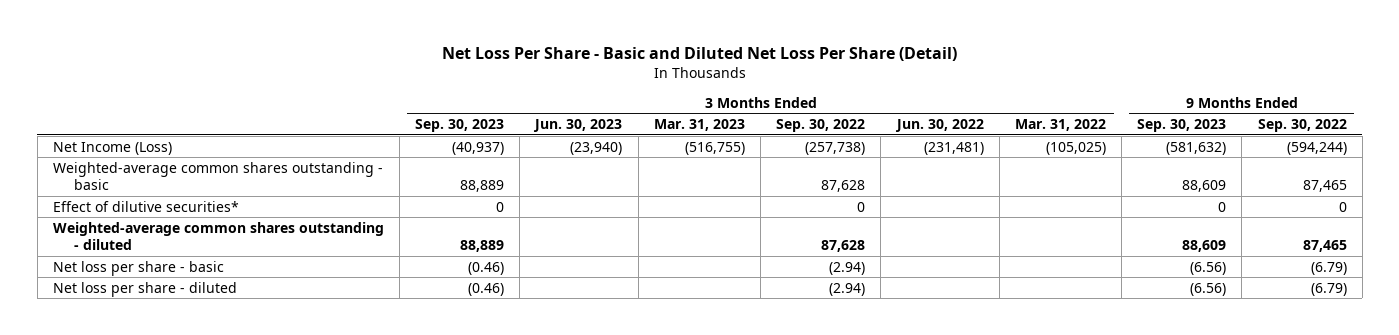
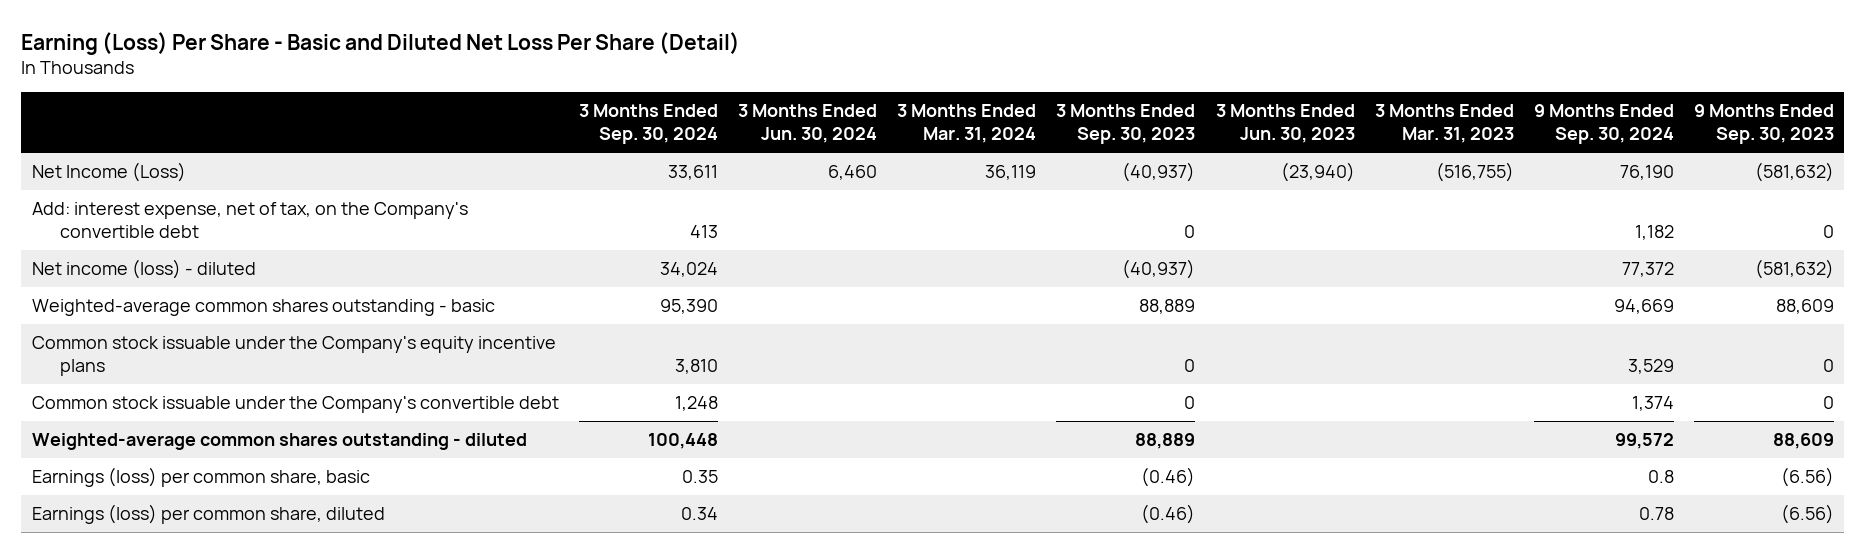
- Net Loss Per Share - Basic and Diluted Net Loss Per Share (Detail)
+ Earning (Loss) Per Share - Basic and Diluted Net Loss Per Share (Detail)
- | 3 Months Ended Sep. 30, 2023 | 3 Months Ended Jun. 30, 2023 | 3 Months Ended Mar. 31, 2023 | 3 Months Ended Sep. 30, 2022 | 3 Months Ended Jun. 30, 2022 | 3 Months Ended Mar. 31, 2022 | 9 Months Ended Sep. 30, 2023 | 9 Months Ended Sep. 30, 2022
+ | 3 Months Ended Sep. 30, 2024 | 3 Months Ended Jun. 30, 2024 | 3 Months Ended Mar. 31, 2024 | 3 Months Ended Sep. 30, 2023 | 3 Months Ended Jun. 30, 2023 | 3 Months Ended Mar. 31, 2023 | 9 Months Ended Sep. 30, 2024 | 9 Months Ended Sep. 30, 2023
+ Add: interest expense, net of tax, on the Company's convertible debt | 413 | | | 0 | | | 1,182 | 0
+ Net income (loss) - diluted | 34,024 | | | (40,937) | | | 77,372 | (581,632)
- Effect of dilutive securities* | 0 | | | 0 | | | 0 | 0
+ Common stock issuable under the Company's equity incentive plans | 3,810 | | | 0 | | | 3,529 | 0
+ Common stock issuable under the Company's convertible debt | 1,248 | | | 0 | | | 1,374 | 0
- Net loss per share - basic | (0.46) | | | (2.94) | | | (6.56) | (6.79)
- Net loss per share - diluted | (0.46) | | | (2.94) | | | (6.56) | (6.79)
+ Earnings (loss) per common share, basic | 0.35 | | | (0.46) | | | 0.8 | (6.56)
+ Earnings (loss) per common share, diluted | 0.34 | | | (0.46) | | | 0.78 | (6.56)

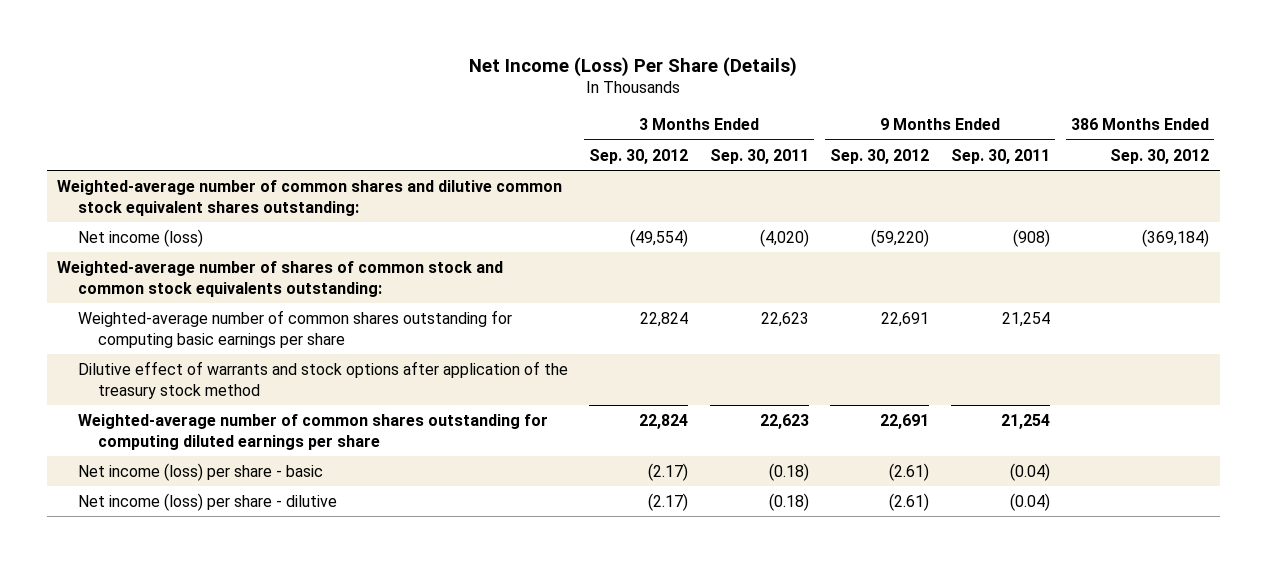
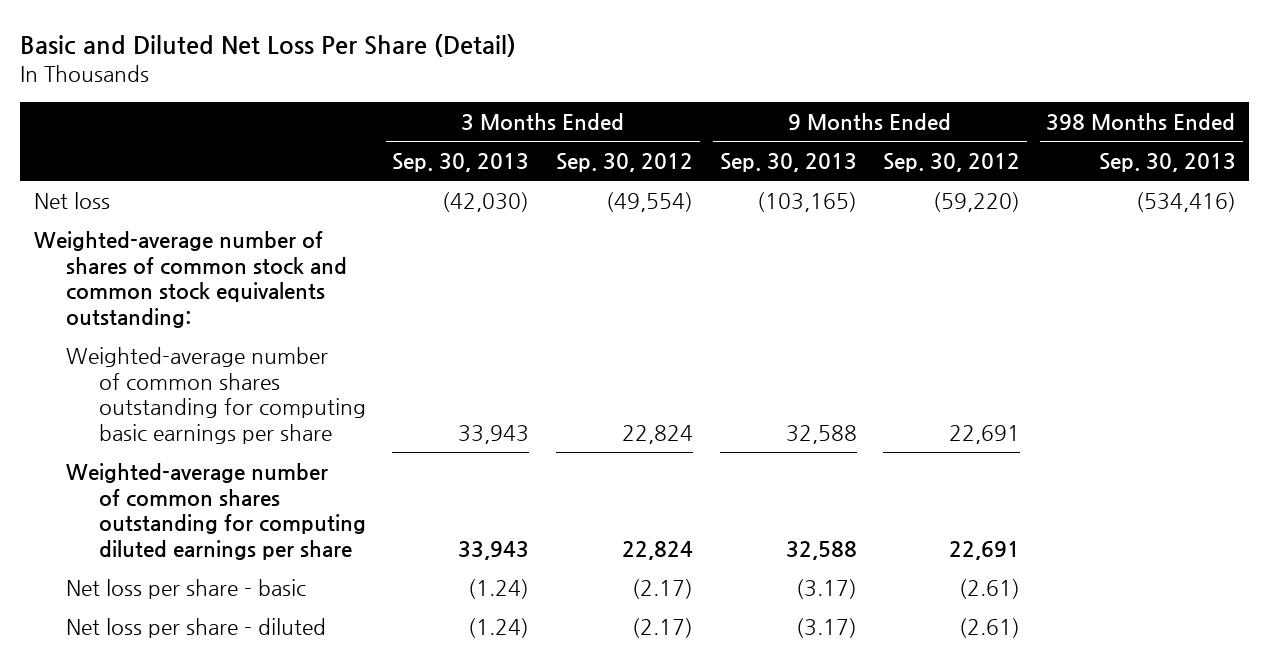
- Net Income (Loss) Per Share (Details)
+ Basic and Diluted Net Loss Per Share (Detail)
- | 3 Months Ended Sep. 30, 2012 | 3 Months Ended Sep. 30, 2011 | 9 Months Ended Sep. 30, 2012 | 9 Months Ended Sep. 30, 2011 | 386 Months Ended Sep. 30, 2012
+ | 3 Months Ended Sep. 30, 2013 | 3 Months Ended Sep. 30, 2012 | 9 Months Ended Sep. 30, 2013 | 9 Months Ended Sep. 30, 2012 | 398 Months Ended Sep. 30, 2013
- Weighted-average number of common shares and dilutive common stock equivalent shares outstanding:
- Net income (loss) | (49,554) | (4,020) | (59,220) | (908) | (369,184)
+ Net loss | (42,030) | (49,554) | (103,165) | (59,220) | (534,416)
- Dilutive effect of warrants and stock options after application of the treasury stock method
- Net income (loss) per share - basic | (2.17) | (0.18) | (2.61) | (0.04) |
- Net income (loss) per share - dilutive | (2.17) | (0.18) | (2.61) | (0.04) |
+ Net loss per share - basic | (1.24) | (2.17) | (3.17) | (2.61) |
+ Net loss per share - diluted | (1.24) | (2.17) | (3.17) | (2.61) |

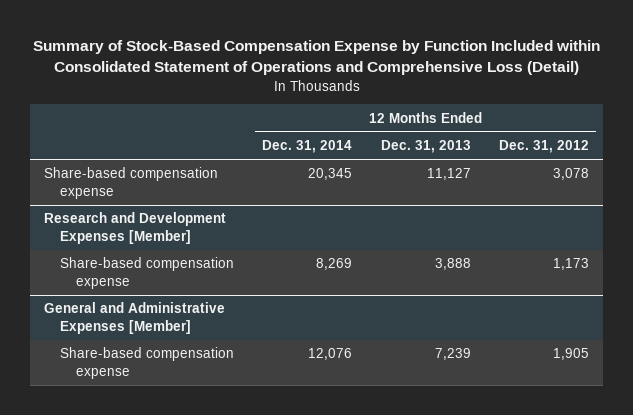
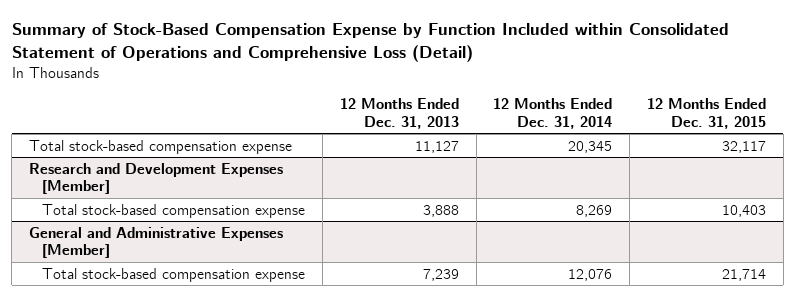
- | 12 Months Ended Dec. 31, 2014 | 12 Months Ended Dec. 31, 2013 | 12 Months Ended Dec. 31, 2012
+ | 12 Months Ended Dec. 31, 2013 | 12 Months Ended Dec. 31, 2014 | 12 Months Ended Dec. 31, 2015
- Share-based compensation expense | 20,345 | 11,127 | 3,078
+ Total stock-based compensation expense | 11,127 | 20,345 | 32,117
@ Research and Development Expenses [Member]
- Share-based compensation expense | 8,269 | 3,888 | 1,173
+ Total stock-based compensation expense | 3,888 | 8,269 | 10,403
@ General and Administrative Expenses [Member]
- Share-based compensation expense | 12,076 | 7,239 | 1,905
+ Total stock-based compensation expense | 7,239 | 12,076 | 21,714

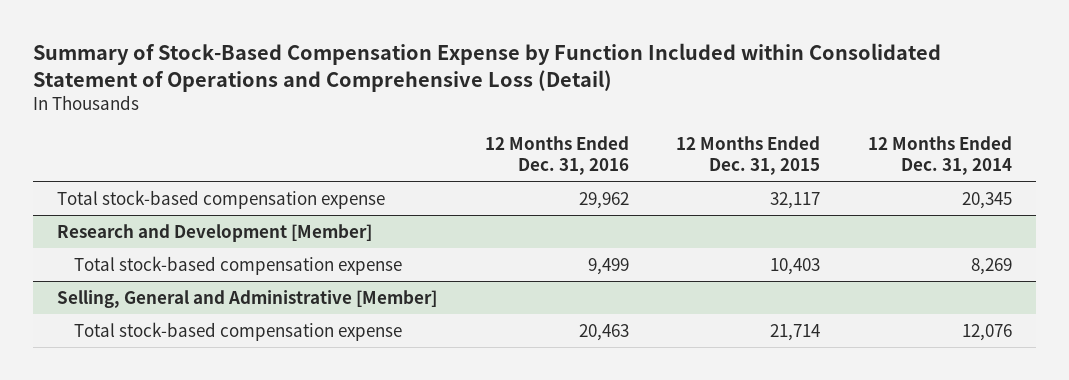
- | 12 Months Ended Dec. 31, 2013 | 12 Months Ended Dec. 31, 2014 | 12 Months Ended Dec. 31, 2015
+ | 12 Months Ended Dec. 31, 2016 | 12 Months Ended Dec. 31, 2015 | 12 Months Ended Dec. 31, 2014
- Research and Development Expenses [Member]
+ Research and Development [Member]
- General and Administrative Expenses [Member]
+ Selling, General and Administrative [Member]

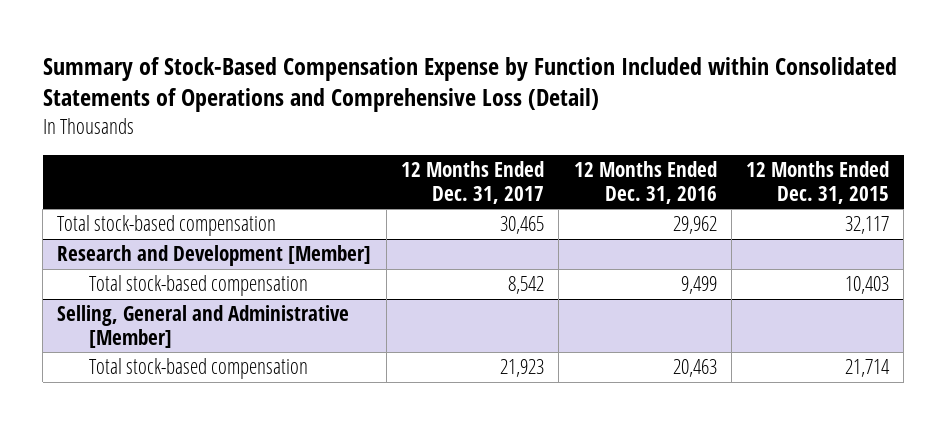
- Summary of Stock-Based Compensation Expense by Function Included within Consolidated Statement of Operations and Comprehensive Loss (Detail)
+ Summary of Stock-Based Compensation Expense by Function Included within Consolidated Statements of Operations and Comprehensive Loss (Detail)
- | 12 Months Ended Dec. 31, 2016 | 12 Months Ended Dec. 31, 2015 | 12 Months Ended Dec. 31, 2014
+ | 12 Months Ended Dec. 31, 2017 | 12 Months Ended Dec. 31, 2016 | 12 Months Ended Dec. 31, 2015
- Total stock-based compensation expense | 29,962 | 32,117 | 20,345
+ Total stock-based compensation | 30,465 | 29,962 | 32,117
@ Research and Development [Member]
- Total stock-based compensation expense | 9,499 | 10,403 | 8,269
+ Total stock-based compensation | 8,542 | 9,499 | 10,403
@ Selling, General and Administrative [Member]
- Total stock-based compensation expense | 20,463 | 21,714 | 12,076
+ Total stock-based compensation | 21,923 | 20,463 | 21,714

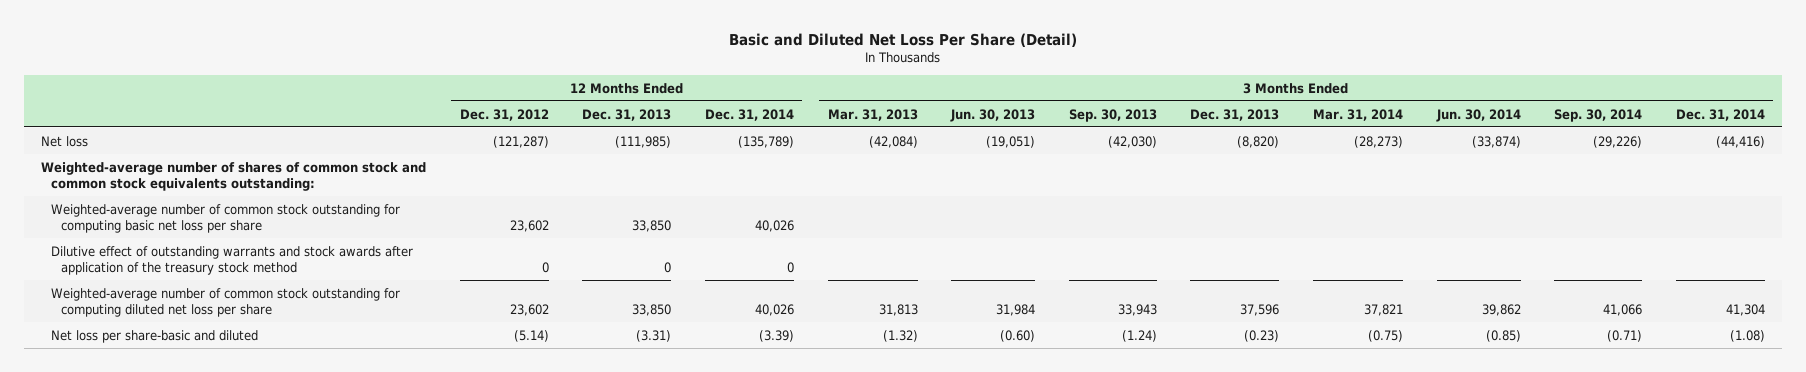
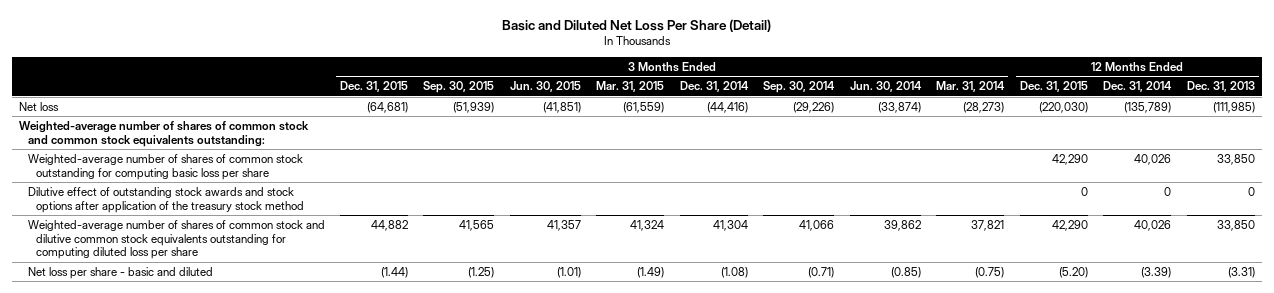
- | 12 Months Ended Dec. 31, 2012 | 12 Months Ended Dec. 31, 2013 | 12 Months Ended Dec. 31, 2014 | 3 Months Ended Mar. 31, 2013 | 3 Months Ended Jun. 30, 2013 | 3 Months Ended Sep. 30, 2013 | 3 Months Ended Dec. 31, 2013 | 3 Months Ended Mar. 31, 2014 | 3 Months Ended Jun. 30, 2014 | 3 Months Ended Sep. 30, 2014 | 3 Months Ended Dec. 31, 2014
+ | 3 Months Ended Dec. 31, 2015 | 3 Months Ended Sep. 30, 2015 | 3 Months Ended Jun. 30, 2015 | 3 Months Ended Mar. 31, 2015 | 3 Months Ended Dec. 31, 2014 | 3 Months Ended Sep. 30, 2014 | 3 Months Ended Jun. 30, 2014 | 3 Months Ended Mar. 31, 2014 | 12 Months Ended Dec. 31, 2015 | 12 Months Ended Dec. 31, 2014 | 12 Months Ended Dec. 31, 2013
- Weighted-average number of common stock outstanding for computing basic net loss per share | 23,602 | 33,850 | 40,026 | | | | | | | |
- Dilutive effect of outstanding warrants and stock awards after application of the treasury stock method | 0 | 0 | 0 | | | | | | | |
- Weighted-average number of common stock outstanding for computing diluted net loss per share | 23,602 | 33,850 | 40,026 | 31,813 | 31,984 | 33,943 | 37,596 | 37,821 | 39,862 | 41,066 | 41,304
- Net loss per share-basic and diluted | (5.14) | (3.31) | (3.39) | (1.32) | (0.60) | (1.24) | (0.23) | (0.75) | (0.85) | (0.71) | (1.08)
+ Weighted-average number of shares of common stock outstanding for computing basic loss per share | | | | | | | | | 42,290 | 40,026 | 33,850
+ Dilutive effect of outstanding stock awards and stock options after application of the treasury stock method | | | | | | | | | 0 | 0 | 0
+ Weighted-average number of shares of common stock and dilutive common stock equivalents outstanding for computing diluted loss per share | 44,882 | 41,565 | 41,357 | 41,324 | 41,304 | 41,066 | 39,862 | 37,821 | 42,290 | 40,026 | 33,850
+ Net loss per share - basic and diluted | (1.44) | (1.25) | (1.01) | (1.49) | (1.08) | (0.71) | (0.85) | (0.75) | (5.20) | (3.39) | (3.31)

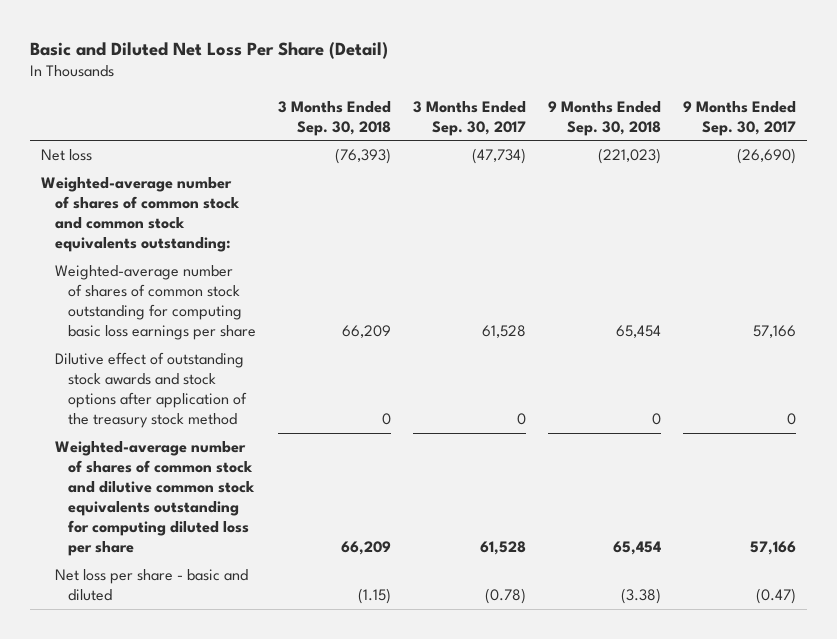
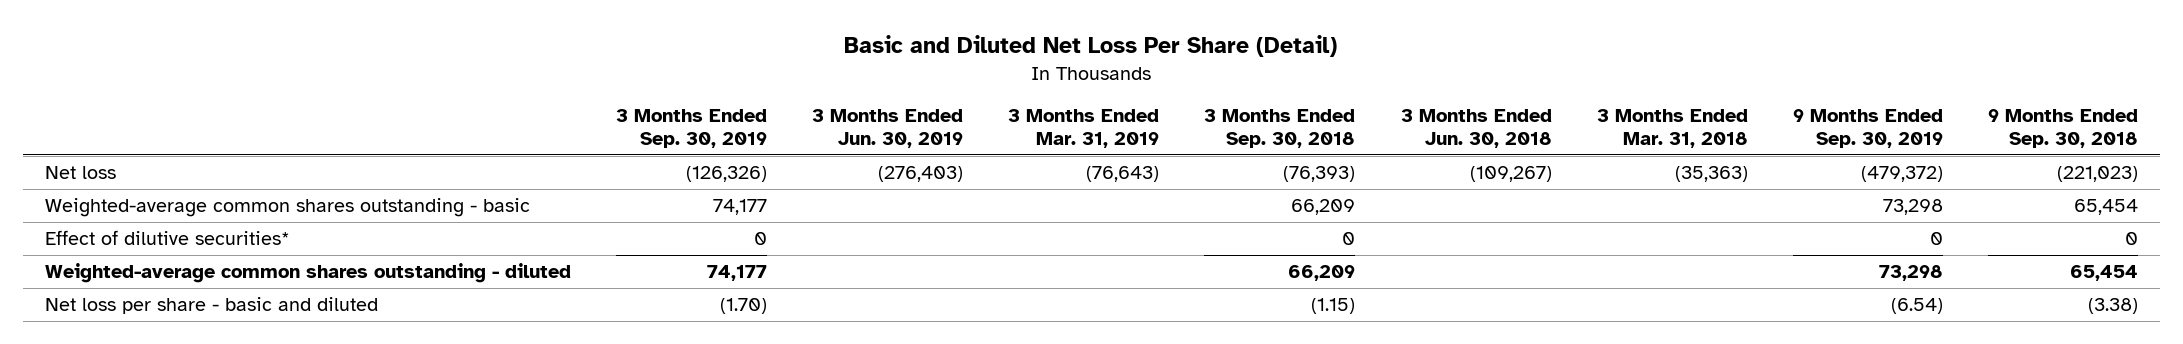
- | 3 Months Ended Sep. 30, 2018 | 3 Months Ended Sep. 30, 2017 | 9 Months Ended Sep. 30, 2018 | 9 Months Ended Sep. 30, 2017
+ | 3 Months Ended Sep. 30, 2019 | 3 Months Ended Jun. 30, 2019 | 3 Months Ended Mar. 31, 2019 | 3 Months Ended Sep. 30, 2018 | 3 Months Ended Jun. 30, 2018 | 3 Months Ended Mar. 31, 2018 | 9 Months Ended Sep. 30, 2019 | 9 Months Ended Sep. 30, 2018
- Weighted-average number of shares of common stock and common stock equivalents outstanding:
- Weighted-average number of shares of common stock outstanding for computing basic loss earnings per share | 66,209 | 61,528 | 65,454 | 57,166
- Dilutive effect of outstanding stock awards and stock options after application of the treasury stock method | 0 | 0 | 0 | 0
- Weighted-average number of shares of common stock and dilutive common stock equivalents outstanding for computing diluted loss per share | 66,209 | 61,528 | 65,454 | 57,166
+ Weighted-average common shares outstanding - basic | 74,177 | | | 66,209 | | | 73,298 | 65,454
+ Effect of dilutive securities* | 0 | | | 0 | | | 0 | 0
+ Weighted-average common shares outstanding - diluted | 74,177 | | | 66,209 | | | 73,298 | 65,454

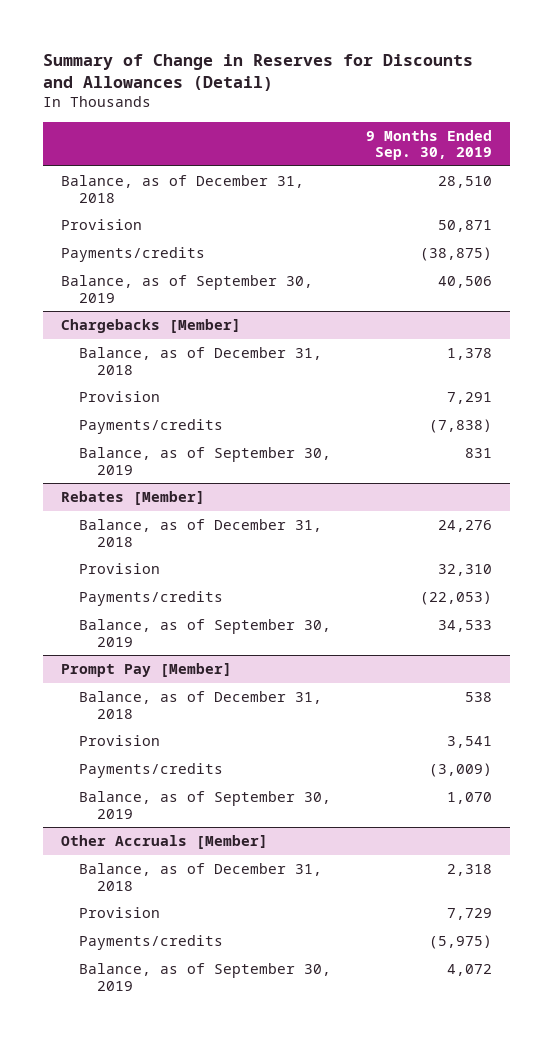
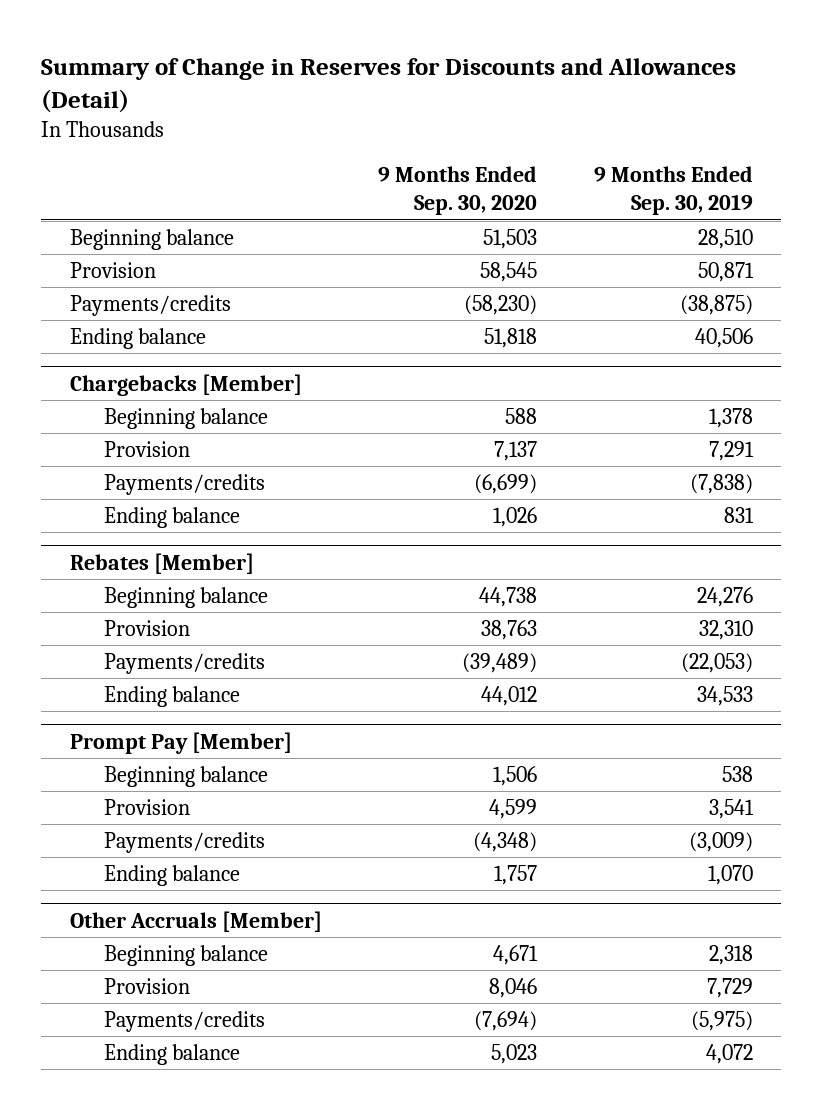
- | 9 Months Ended Sep. 30, 2019
+ | 9 Months Ended Sep. 30, 2020 | 9 Months Ended Sep. 30, 2019
- Balance, as of December 31, 2018 | 28,510
+ Beginning balance | 51,503 | 28,510
- Balance, as of September 30, 2019 | 40,506
+ Ending balance | 51,818 | 40,506
@ Chargebacks [Member]
- Balance, as of December 31, 2018 | 1,378
+ Beginning balance | 588 | 1,378
- Balance, as of September 30, 2019 | 831
+ Ending balance | 1,026 | 831
@ Rebates [Member]
- Balance, as of December 31, 2018 | 24,276
+ Beginning balance | 44,738 | 24,276
- Balance, as of September 30, 2019 | 34,533
+ Ending balance | 44,012 | 34,533
@ Prompt Pay [Member]
- Balance, as of December 31, 2018 | 538
+ Beginning balance | 1,506 | 538
- Balance, as of September 30, 2019 | 1,070
+ Ending balance | 1,757 | 1,070
@ Other Accruals [Member]
- Balance, as of December 31, 2018 | 2,318
+ Beginning balance | 4,671 | 2,318
- Balance, as of September 30, 2019 | 4,072
+ Ending balance | 5,023 | 4,072

